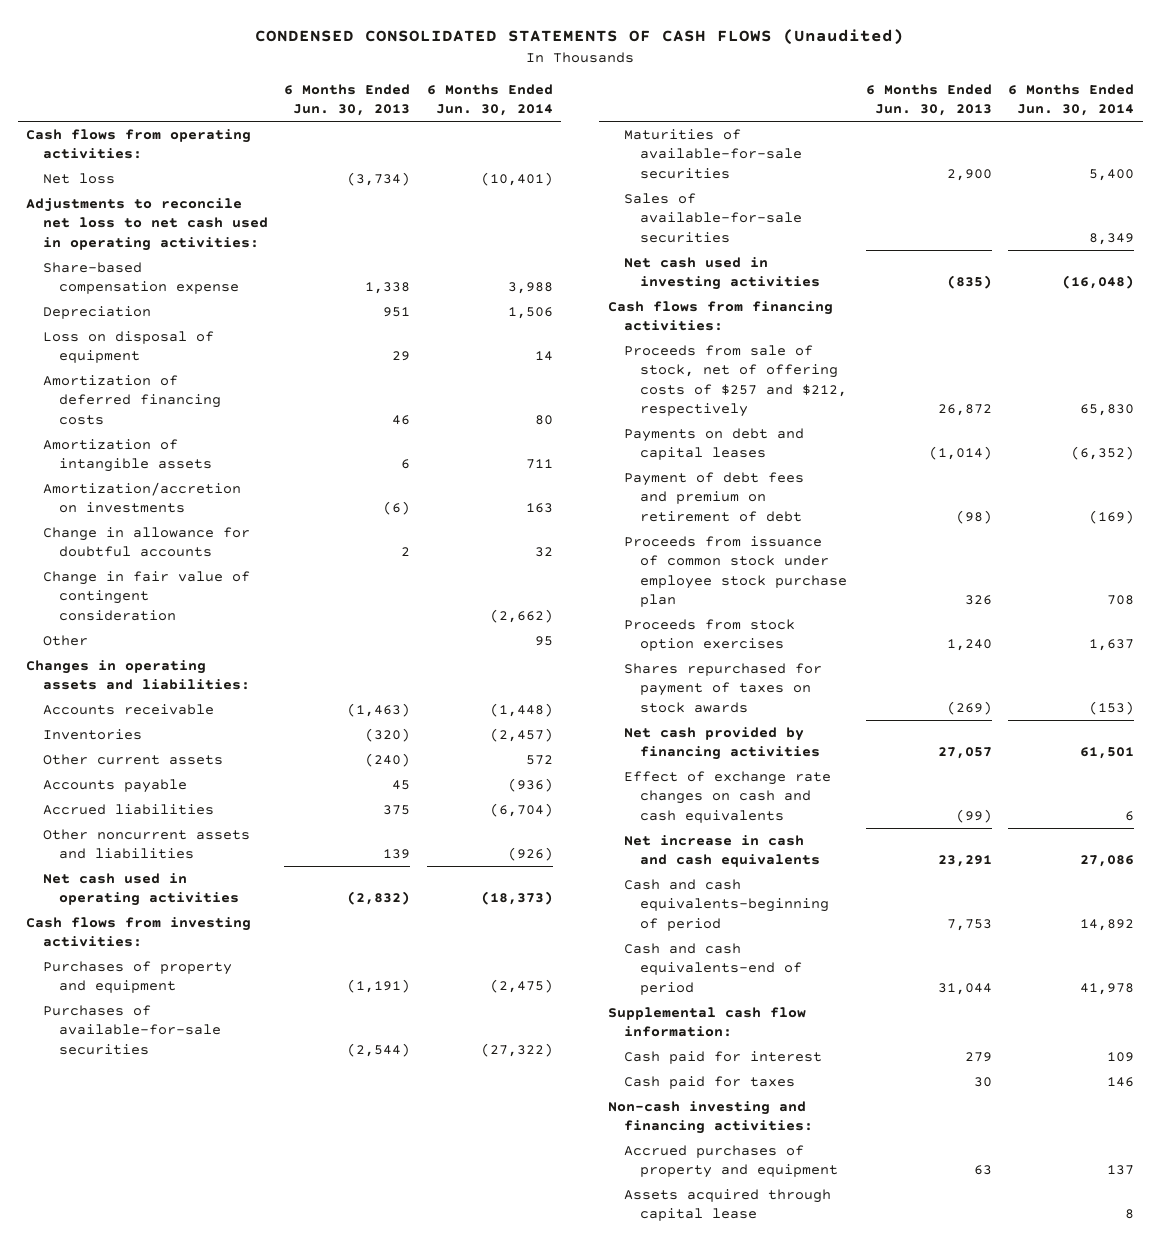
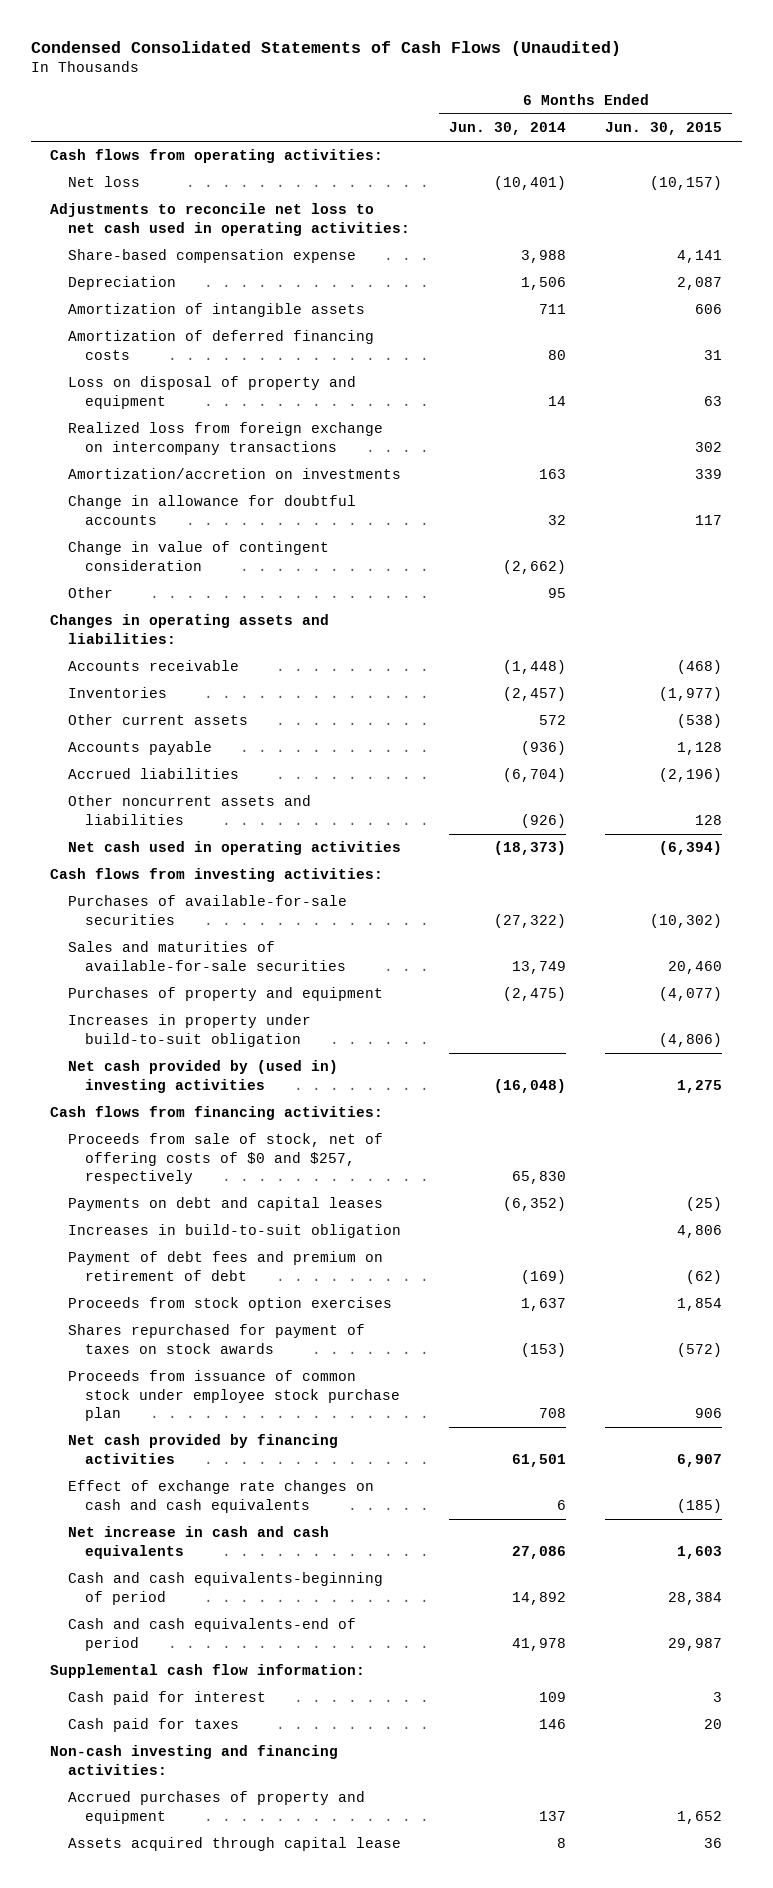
- CONDENSED CONSOLIDATED STATEMENTS OF CASH FLOWS (Unaudited)
+ Condensed Consolidated Statements of Cash Flows (Unaudited)
- | 6 Months Ended Jun. 30, 2013 | 6 Months Ended Jun. 30, 2014
+ | 6 Months Ended Jun. 30, 2014 | 6 Months Ended Jun. 30, 2015
- Loss on disposal of equipment | 29 | 14
moved down: Amortization of deferred financing costs | 80 | 31
+ Loss on disposal of property and equipment | 14 | 63
+ Realized loss from foreign exchange on intercompany transactions | | 302
- Change in fair value of contingent consideration | | (2,662)
+ Change in value of contingent consideration | (2,662) |
- Maturities of available-for-sale securities | 2,900 | 5,400
- Sales of available-for-sale securities | | 8,349
- Net cash used in investing activities | (835) | (16,048)
+ Sales and maturities of available-for-sale securities | 13,749 | 20,460
moved down: Purchases of property and equipment | (2,475) | (4,077)
+ Increases in property under build-to-suit obligation | | (4,806)
+ Net cash provided by (used in) investing activities | (16,048) | 1,275
- Proceeds from sale of stock, net of offering costs of $257 and $212, respectively | 26,872 | 65,830
+ Proceeds from sale of stock, net of offering costs of $0 and $257, respectively | 65,830 |
+ Increases in build-to-suit obligation | | 4,806
moved down: Proceeds from issuance of common stock under employee stock purchase plan | 708 | 906

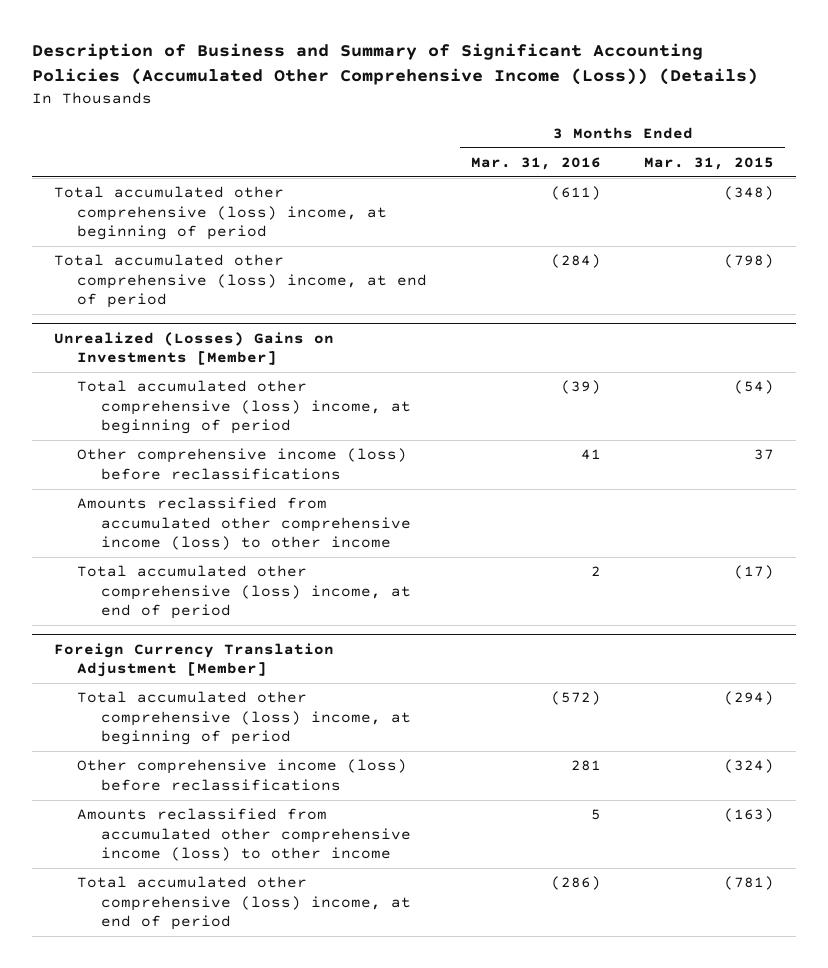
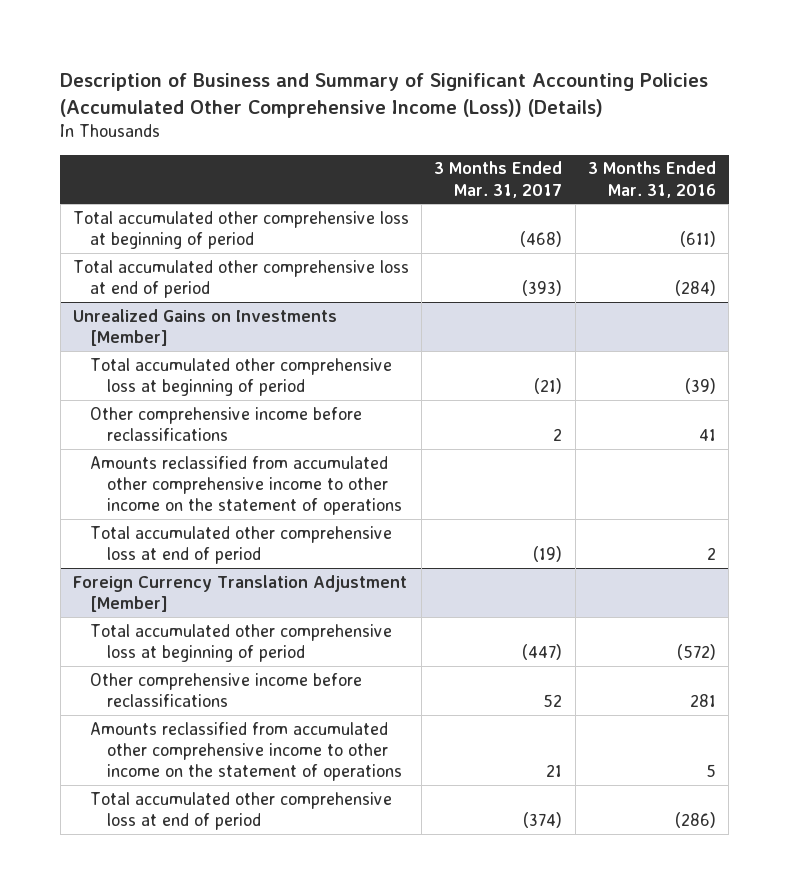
- | 3 Months Ended Mar. 31, 2016 | 3 Months Ended Mar. 31, 2015
+ | 3 Months Ended Mar. 31, 2017 | 3 Months Ended Mar. 31, 2016
- Total accumulated other comprehensive (loss) income, at beginning of period | (611) | (348)
- Total accumulated other comprehensive (loss) income, at end of period | (284) | (798)
- Unrealized (Losses) Gains on Investments [Member]
- Total accumulated other comprehensive (loss) income, at beginning of period | (39) | (54)
- Other comprehensive income (loss) before reclassifications | 41 | 37
- Amounts reclassified from accumulated other comprehensive income (loss) to other income
- Total accumulated other comprehensive (loss) income, at end of period | 2 | (17)
+ Total accumulated other comprehensive loss at beginning of period | (468) | (611)
+ Total accumulated other comprehensive loss at end of period | (393) | (284)
+ Unrealized Gains on Investments [Member]
+ Total accumulated other comprehensive loss at beginning of period | (21) | (39)
+ Other comprehensive income before reclassifications | 2 | 41
+ Amounts reclassified from accumulated other comprehensive income to other income on the statement of operations
+ Total accumulated other comprehensive loss at end of period | (19) | 2
@ Foreign Currency Translation Adjustment [Member]
- Total accumulated other comprehensive (loss) income, at beginning of period | (572) | (294)
- Other comprehensive income (loss) before reclassifications | 281 | (324)
- Amounts reclassified from accumulated other comprehensive income (loss) to other income | 5 | (163)
- Total accumulated other comprehensive (loss) income, at end of period | (286) | (781)
+ Total accumulated other comprehensive loss at beginning of period | (447) | (572)
+ Other comprehensive income before reclassifications | 52 | 281
+ Amounts reclassified from accumulated other comprehensive income to other income on the statement of operations | 21 | 5
+ Total accumulated other comprehensive loss at end of period | (374) | (286)

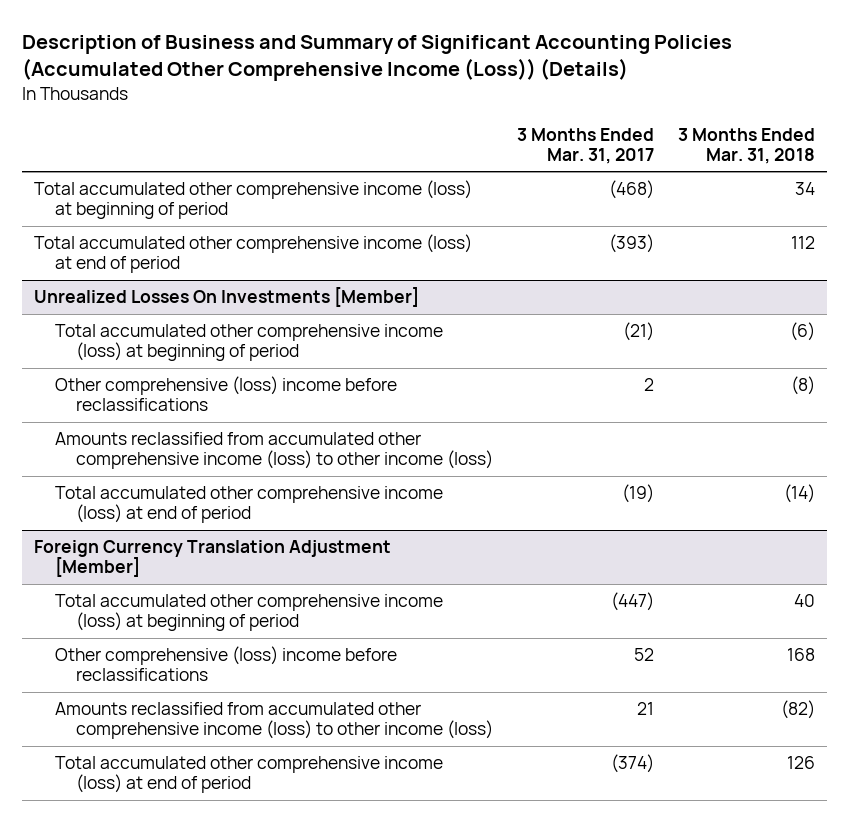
- | 3 Months Ended Mar. 31, 2017 | 3 Months Ended Mar. 31, 2016
+ | 3 Months Ended Mar. 31, 2017 | 3 Months Ended Mar. 31, 2018
- Total accumulated other comprehensive loss at beginning of period | (468) | (611)
- Total accumulated other comprehensive loss at end of period | (393) | (284)
- Unrealized Gains on Investments [Member]
- Total accumulated other comprehensive loss at beginning of period | (21) | (39)
- Other comprehensive income before reclassifications | 2 | 41
- Amounts reclassified from accumulated other comprehensive income to other income on the statement of operations
- Total accumulated other comprehensive loss at end of period | (19) | 2
+ Total accumulated other comprehensive income (loss) at beginning of period | (468) | 34
+ Total accumulated other comprehensive income (loss) at end of period | (393) | 112
+ Unrealized Losses On Investments [Member]
+ Total accumulated other comprehensive income (loss) at beginning of period | (21) | (6)
+ Other comprehensive (loss) income before reclassifications | 2 | (8)
+ Amounts reclassified from accumulated other comprehensive income (loss) to other income (loss)
+ Total accumulated other comprehensive income (loss) at end of period | (19) | (14)
@ Foreign Currency Translation Adjustment [Member]
- Total accumulated other comprehensive loss at beginning of period | (447) | (572)
- Other comprehensive income before reclassifications | 52 | 281
- Amounts reclassified from accumulated other comprehensive income to other income on the statement of operations | 21 | 5
- Total accumulated other comprehensive loss at end of period | (374) | (286)
+ Total accumulated other comprehensive income (loss) at beginning of period | (447) | 40
+ Other comprehensive (loss) income before reclassifications | 52 | 168
+ Amounts reclassified from accumulated other comprehensive income (loss) to other income (loss) | 21 | (82)
+ Total accumulated other comprehensive income (loss) at end of period | (374) | 126

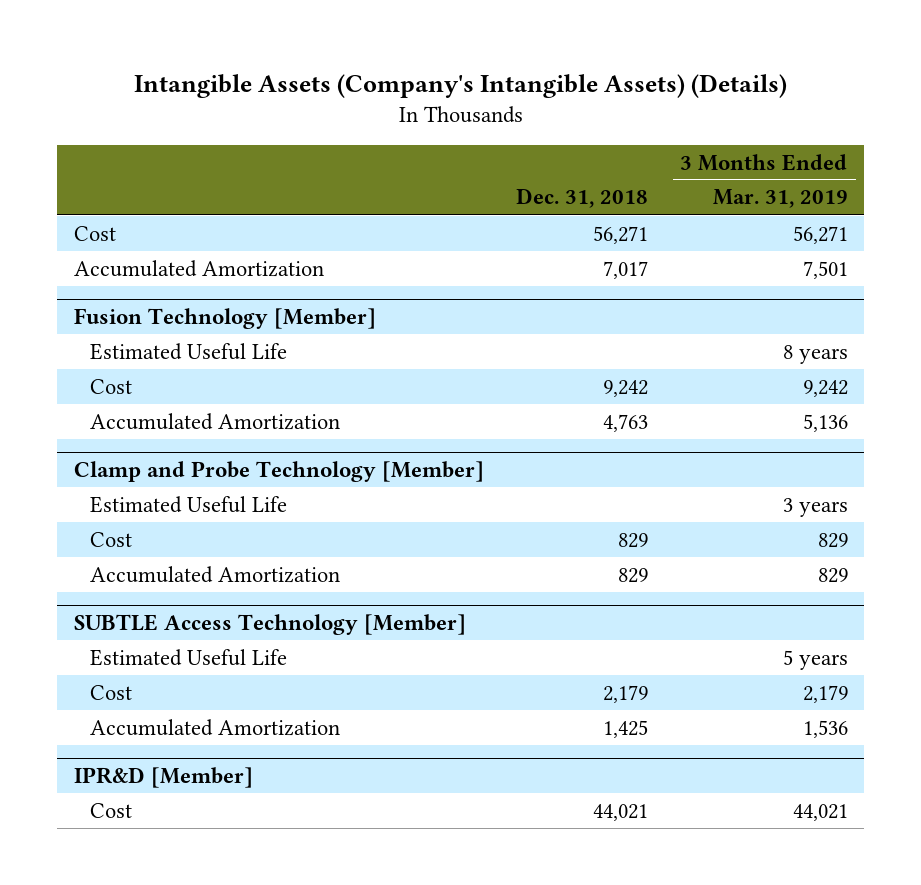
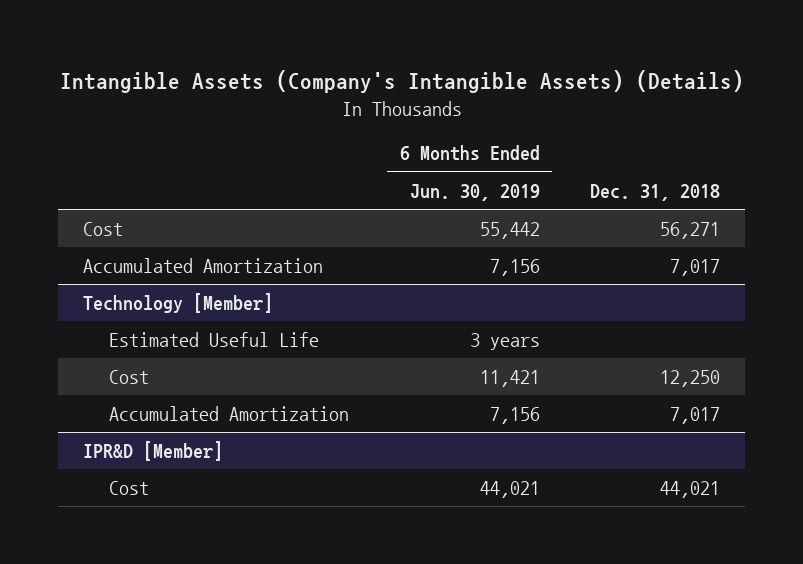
- | Dec. 31, 2018 | 3 Months Ended Mar. 31, 2019
+ | 6 Months Ended Jun. 30, 2019 | Dec. 31, 2018
- Fusion Technology [Member]
- Estimated Useful Life | | 8 years
- Cost | 9,242 | 9,242
- Accumulated Amortization | 4,763 | 5,136
- Clamp and Probe Technology [Member]
- Estimated Useful Life | | 3 years
- Cost | 829 | 829
- Accumulated Amortization | 829 | 829
- SUBTLE Access Technology [Member]
+ Technology [Member]
- Cost | 2,179 | 2,179
- Accumulated Amortization | 1,425 | 1,536
+ Cost | 11,421 | 12,250
+ Accumulated Amortization | 7,156 | 7,017

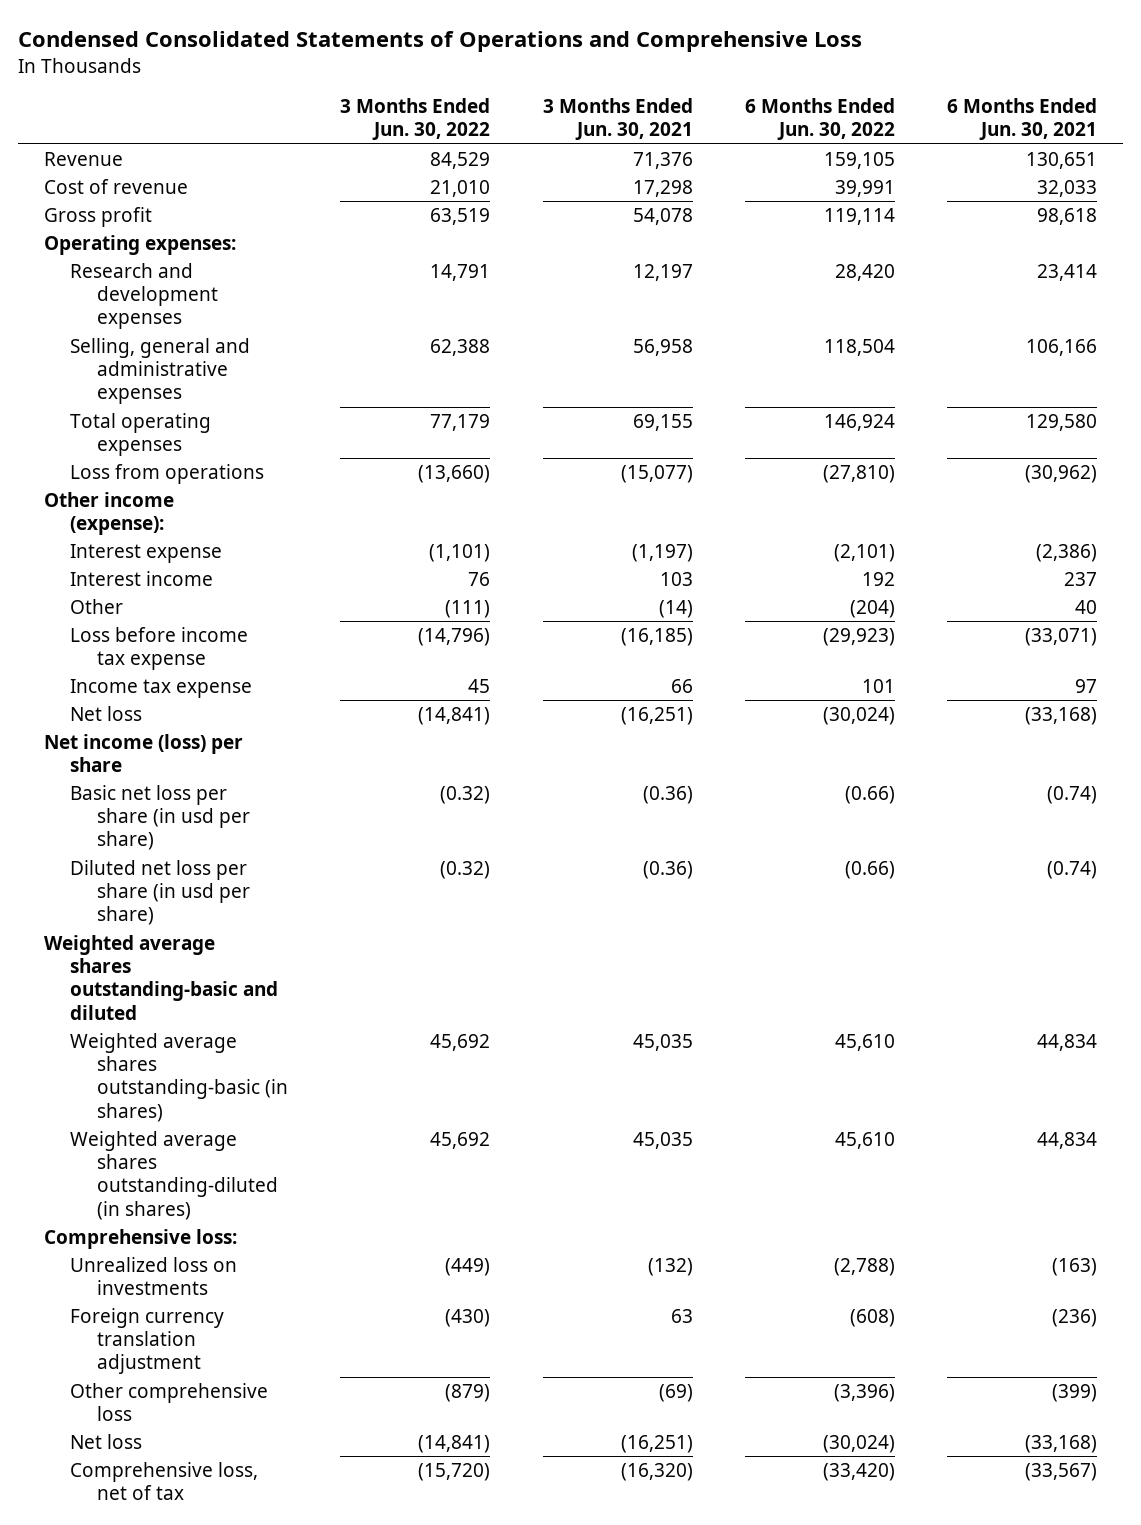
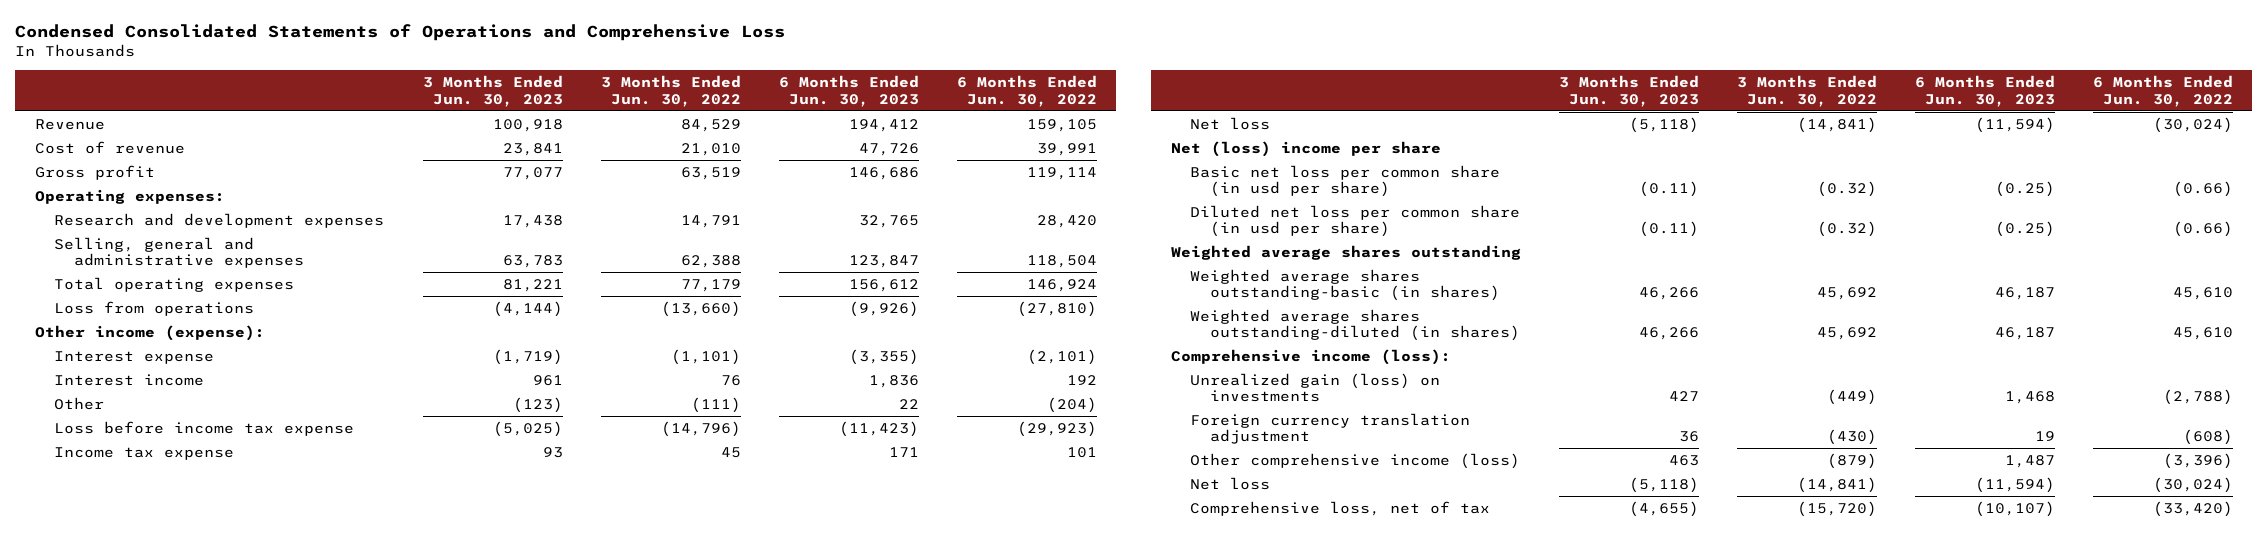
- | 3 Months Ended Jun. 30, 2022 | 3 Months Ended Jun. 30, 2021 | 6 Months Ended Jun. 30, 2022 | 6 Months Ended Jun. 30, 2021
+ | 3 Months Ended Jun. 30, 2023 | 3 Months Ended Jun. 30, 2022 | 6 Months Ended Jun. 30, 2023 | 6 Months Ended Jun. 30, 2022
- Net income (loss) per share
- Basic net loss per share (in usd per share) | (0.32) | (0.36) | (0.66) | (0.74)
- Diluted net loss per share (in usd per share) | (0.32) | (0.36) | (0.66) | (0.74)
- Weighted average shares outstanding-basic and diluted
+ Net (loss) income per share
+ Basic net loss per common share (in usd per share) | (0.11) | (0.32) | (0.25) | (0.66)
+ Diluted net loss per common share (in usd per share) | (0.11) | (0.32) | (0.25) | (0.66)
+ Weighted average shares outstanding
- Comprehensive loss:
- Unrealized loss on investments | (449) | (132) | (2,788) | (163)
+ Comprehensive income (loss):
+ Unrealized gain (loss) on investments | 427 | (449) | 1,468 | (2,788)
- Other comprehensive loss | (879) | (69) | (3,396) | (399)
+ Other comprehensive income (loss) | 463 | (879) | 1,487 | (3,396)

